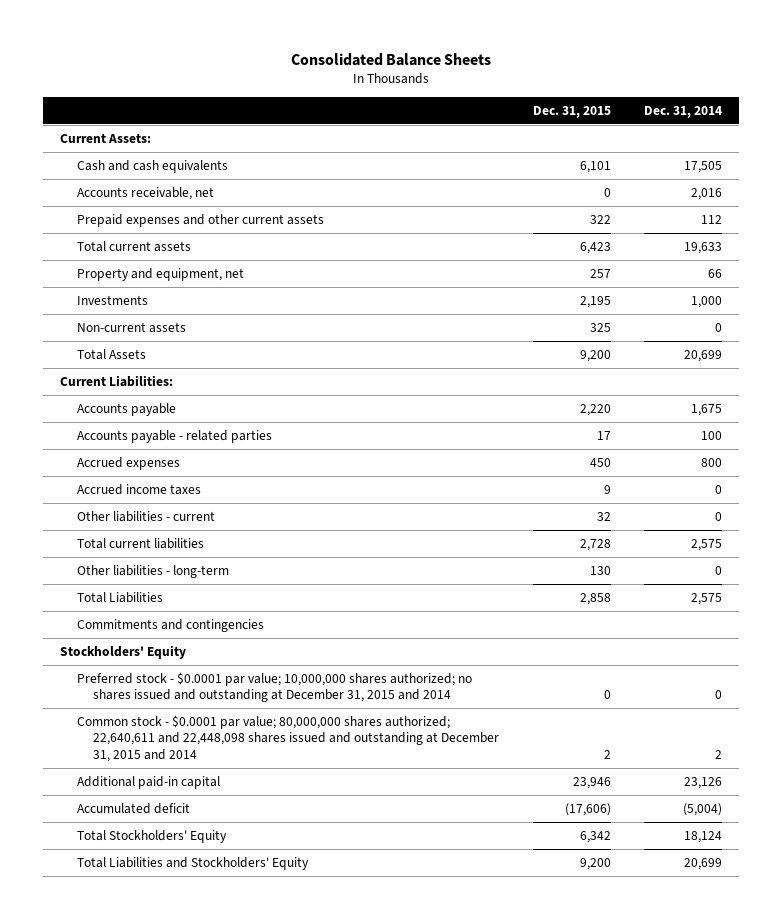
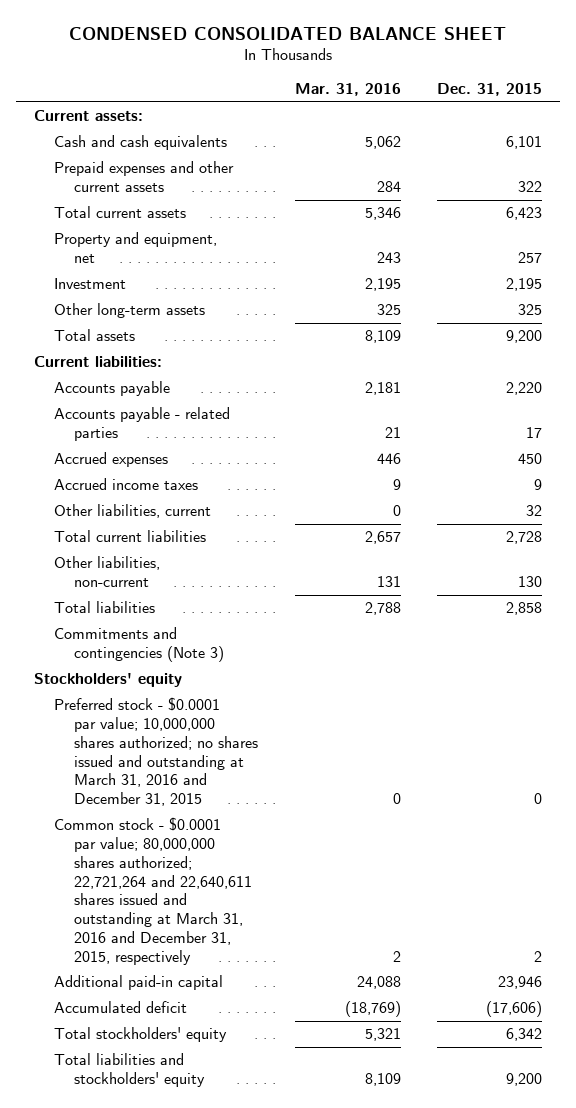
- Consolidated Balance Sheets
+ CONDENSED CONSOLIDATED BALANCE SHEET
- | Dec. 31, 2015 | Dec. 31, 2014
+ | Mar. 31, 2016 | Dec. 31, 2015
- Current Assets:
+ Current assets:
- Accounts receivable, net | 0 | 2,016
- Investments | 2,195 | 1,000
- Non-current assets | 325 | 0
- Total Assets | 9,200 | 20,699
- Current Liabilities:
+ Investment | 2,195 | 2,195
+ Other long-term assets | 325 | 325
+ Total assets | 8,109 | 9,200
+ Current liabilities:
- Other liabilities - current | 32 | 0
+ Other liabilities, current | 0 | 32
- Other liabilities - long-term | 130 | 0
- Total Liabilities | 2,858 | 2,575
- Commitments and contingencies
- Stockholders' Equity
- Preferred stock - $0.0001 par value; 10,000,000 shares authorized; no shares issued and outstanding at December 31, 2015 and 2014 | 0 | 0
- Common stock - $0.0001 par value; 80,000,000 shares authorized; 22,640,611 and 22,448,098 shares issued and outstanding at December 31, 2015 and 2014 | 2 | 2
+ Other liabilities, non-current | 131 | 130
+ Total liabilities | 2,788 | 2,858
+ Commitments and contingencies (Note 3)
+ Stockholders' equity
+ Preferred stock - $0.0001 par value; 10,000,000 shares authorized; no shares issued and outstanding at March 31, 2016 and December 31, 2015 | 0 | 0
+ Common stock - $0.0001 par value; 80,000,000 shares authorized; 22,721,264 and 22,640,611 shares issued and outstanding at March 31, 2016 and December 31, 2015, respectively | 2 | 2
- Total Stockholders' Equity | 6,342 | 18,124
- Total Liabilities and Stockholders' Equity | 9,200 | 20,699
+ Total stockholders' equity | 5,321 | 6,342
+ Total liabilities and stockholders' equity | 8,109 | 9,200

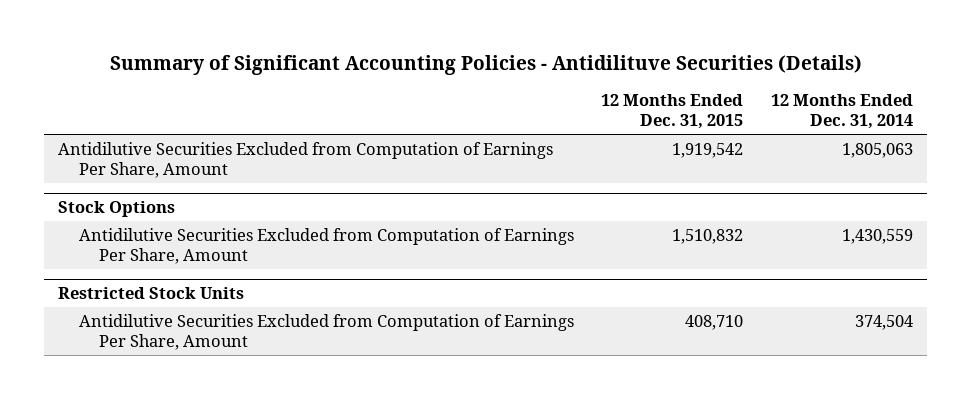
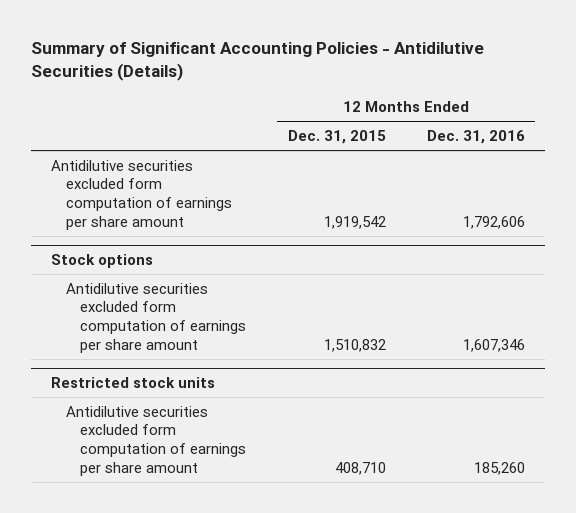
- Summary of Significant Accounting Policies - Antidilituve Securities (Details)
+ Summary of Significant Accounting Policies - Antidilutive Securities (Details)
- | 12 Months Ended Dec. 31, 2015 | 12 Months Ended Dec. 31, 2014
+ | 12 Months Ended Dec. 31, 2015 | 12 Months Ended Dec. 31, 2016
- Antidilutive Securities Excluded from Computation of Earnings Per Share, Amount | 1,919,542 | 1,805,063
- Stock Options
- Antidilutive Securities Excluded from Computation of Earnings Per Share, Amount | 1,510,832 | 1,430,559
- Restricted Stock Units
- Antidilutive Securities Excluded from Computation of Earnings Per Share, Amount | 408,710 | 374,504
+ Antidilutive securities excluded form computation of earnings per share amount | 1,919,542 | 1,792,606
+ Stock options
+ Antidilutive securities excluded form computation of earnings per share amount | 1,510,832 | 1,607,346
+ Restricted stock units
+ Antidilutive securities excluded form computation of earnings per share amount | 408,710 | 185,260

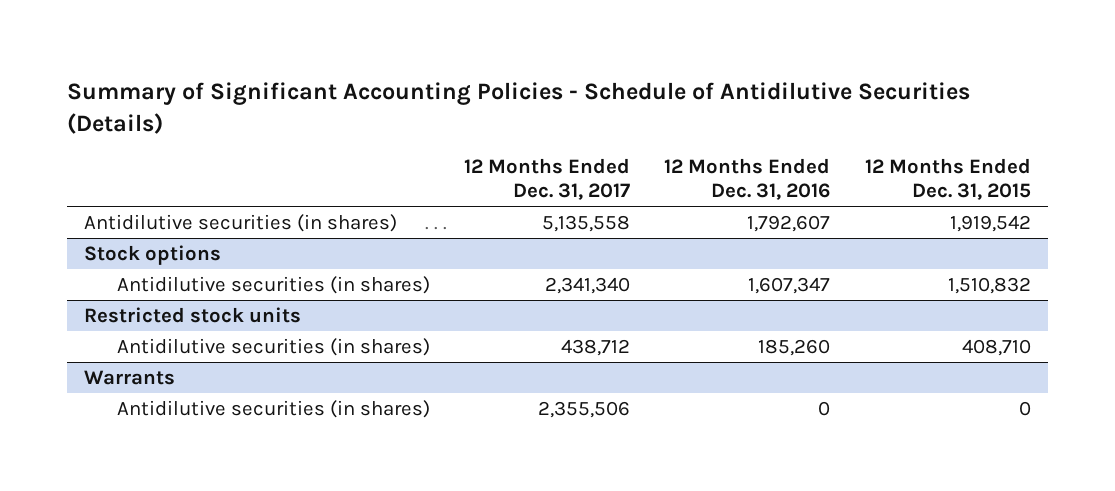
- Summary of Significant Accounting Policies - Antidilutive Securities (Details)
+ Summary of Significant Accounting Policies - Schedule of Antidilutive Securities (Details)
- | 12 Months Ended Dec. 31, 2015 | 12 Months Ended Dec. 31, 2016
+ | 12 Months Ended Dec. 31, 2017 | 12 Months Ended Dec. 31, 2016 | 12 Months Ended Dec. 31, 2015
- Antidilutive securities excluded form computation of earnings per share amount | 1,919,542 | 1,792,606
+ Antidilutive securities (in shares) | 5,135,558 | 1,792,607 | 1,919,542
@ Stock options
- Antidilutive securities excluded form computation of earnings per share amount | 1,510,832 | 1,607,346
+ Antidilutive securities (in shares) | 2,341,340 | 1,607,347 | 1,510,832
@ Restricted stock units
- Antidilutive securities excluded form computation of earnings per share amount | 408,710 | 185,260
+ Antidilutive securities (in shares) | 438,712 | 185,260 | 408,710
+ Warrants
+ Antidilutive securities (in shares) | 2,355,506 | 0 | 0

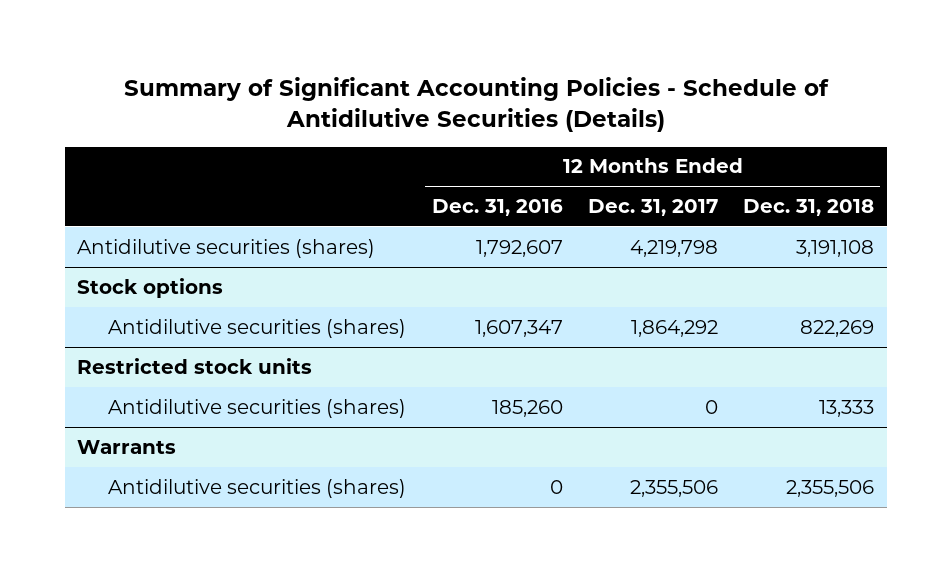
- | 12 Months Ended Dec. 31, 2017 | 12 Months Ended Dec. 31, 2016 | 12 Months Ended Dec. 31, 2015
+ | 12 Months Ended Dec. 31, 2016 | 12 Months Ended Dec. 31, 2017 | 12 Months Ended Dec. 31, 2018
- Antidilutive securities (in shares) | 5,135,558 | 1,792,607 | 1,919,542
+ Antidilutive securities (shares) | 1,792,607 | 4,219,798 | 3,191,108
@ Stock options
- Antidilutive securities (in shares) | 2,341,340 | 1,607,347 | 1,510,832
+ Antidilutive securities (shares) | 1,607,347 | 1,864,292 | 822,269
@ Restricted stock units
- Antidilutive securities (in shares) | 438,712 | 185,260 | 408,710
+ Antidilutive securities (shares) | 185,260 | 0 | 13,333
@ Warrants
- Antidilutive securities (in shares) | 2,355,506 | 0 | 0
+ Antidilutive securities (shares) | 0 | 2,355,506 | 2,355,506

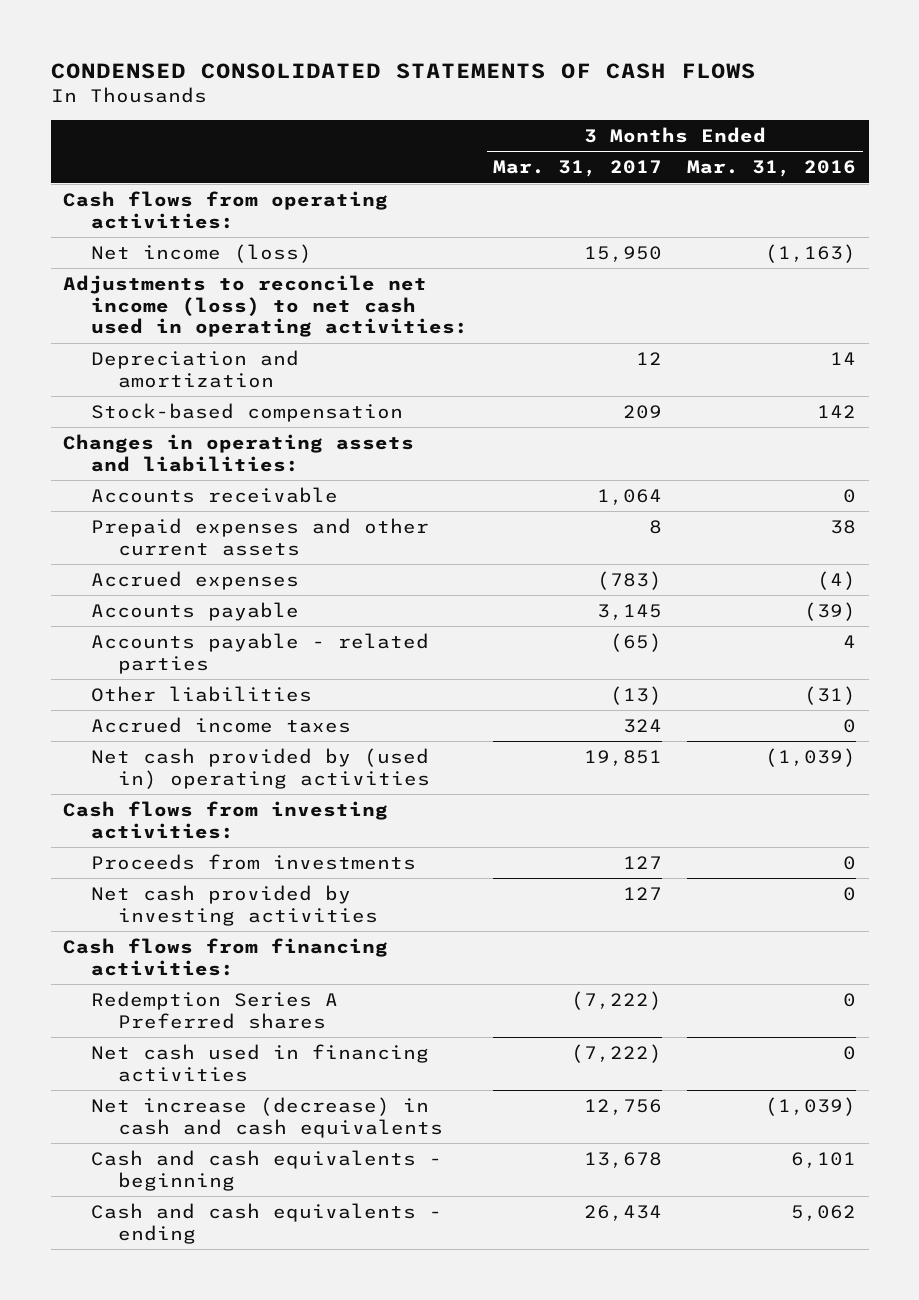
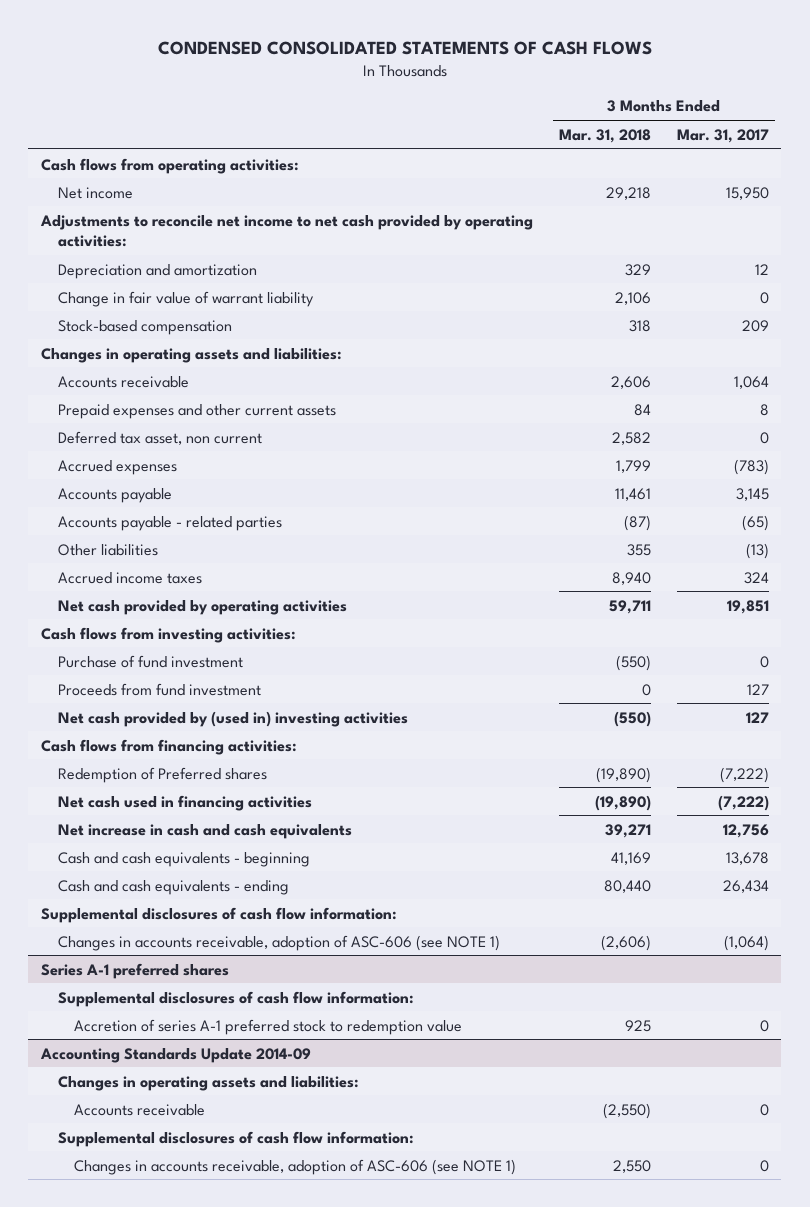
- | 3 Months Ended Mar. 31, 2017 | 3 Months Ended Mar. 31, 2016
+ | 3 Months Ended Mar. 31, 2018 | 3 Months Ended Mar. 31, 2017
- Net income (loss) | 15,950 | (1,163)
- Adjustments to reconcile net income (loss) to net cash used in operating activities:
+ Net income | 29,218 | 15,950
+ Adjustments to reconcile net income to net cash provided by operating activities:
+ Change in fair value of warrant liability | 2,106 | 0
+ Deferred tax asset, non current | 2,582 | 0
- Net cash provided by (used in) operating activities | 19,851 | (1,039)
+ Net cash provided by operating activities | 59,711 | 19,851
- Proceeds from investments | 127 | 0
- Net cash provided by investing activities | 127 | 0
+ Purchase of fund investment | (550) | 0
+ Proceeds from fund investment | 0 | 127
+ Net cash provided by (used in) investing activities | (550) | 127
- Redemption Series A Preferred shares | (7,222) | 0
+ Redemption of Preferred shares | (19,890) | (7,222)
- Net increase (decrease) in cash and cash equivalents | 12,756 | (1,039)
+ Net increase in cash and cash equivalents | 39,271 | 12,756
+ Supplemental disclosures of cash flow information:
+ Changes in accounts receivable, adoption of ASC-606 (see NOTE 1) | (2,606) | (1,064)
+ Series A-1 preferred shares
+ Supplemental disclosures of cash flow information:
+ Accretion of series A-1 preferred stock to redemption value | 925 | 0
+ Accounting Standards Update 2014-09
+ Changes in operating assets and liabilities:
+ Accounts receivable | (2,550) | 0
+ Supplemental disclosures of cash flow information:
+ Changes in accounts receivable, adoption of ASC-606 (see NOTE 1) | 2,550 | 0

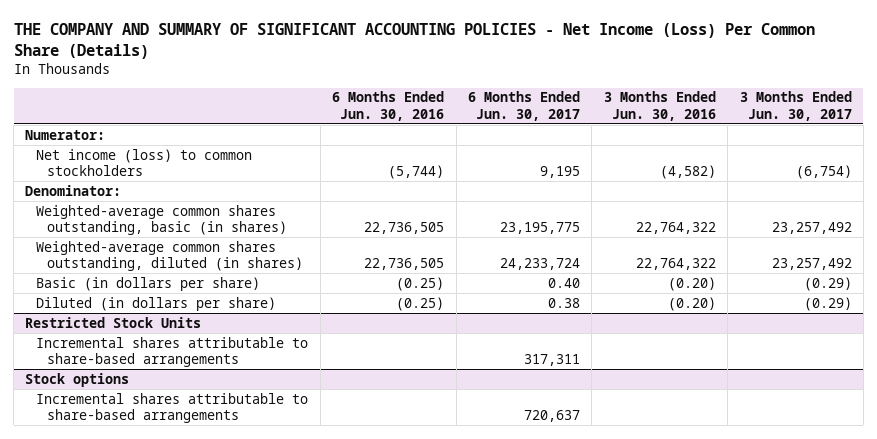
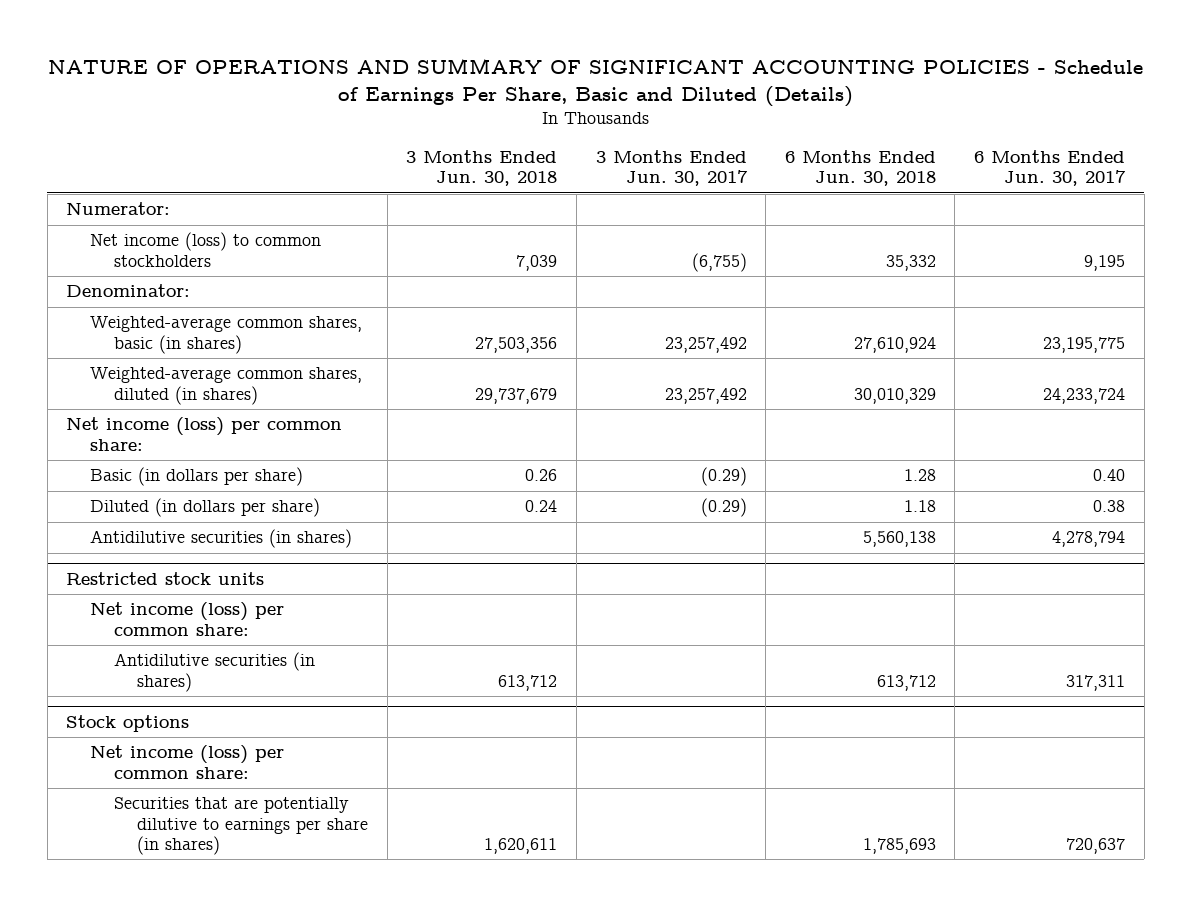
- THE COMPANY AND SUMMARY OF SIGNIFICANT ACCOUNTING POLICIES - Net Income (Loss) Per Common Share (Details)
+ NATURE OF OPERATIONS AND SUMMARY OF SIGNIFICANT ACCOUNTING POLICIES - Schedule of Earnings Per Share, Basic and Diluted (Details)
- | 6 Months Ended Jun. 30, 2016 | 6 Months Ended Jun. 30, 2017 | 3 Months Ended Jun. 30, 2016 | 3 Months Ended Jun. 30, 2017
+ | 3 Months Ended Jun. 30, 2018 | 3 Months Ended Jun. 30, 2017 | 6 Months Ended Jun. 30, 2018 | 6 Months Ended Jun. 30, 2017
- Net income (loss) to common stockholders | (5,744) | 9,195 | (4,582) | (6,754)
+ Net income (loss) to common stockholders | 7,039 | (6,755) | 35,332 | 9,195
- Weighted-average common shares outstanding, basic (in shares) | 22,736,505 | 23,195,775 | 22,764,322 | 23,257,492
- Weighted-average common shares outstanding, diluted (in shares) | 22,736,505 | 24,233,724 | 22,764,322 | 23,257,492
+ Weighted-average common shares, basic (in shares) | 27,503,356 | 23,257,492 | 27,610,924 | 23,195,775
+ Weighted-average common shares, diluted (in shares) | 29,737,679 | 23,257,492 | 30,010,329 | 24,233,724
+ Net income (loss) per common share:
- Restricted Stock Units
- Incremental shares attributable to share-based arrangements | | 317,311 | |
+ Antidilutive securities (in shares) | | | 5,560,138 | 4,278,794
+ Restricted stock units
+ Net income (loss) per common share:
+ Antidilutive securities (in shares) | 613,712 | | 613,712 | 317,311
@ Stock options
- Incremental shares attributable to share-based arrangements | | 720,637 | |
+ Net income (loss) per common share:
+ Securities that are potentially dilutive to earnings per share (in shares) | 1,620,611 | | 1,785,693 | 720,637

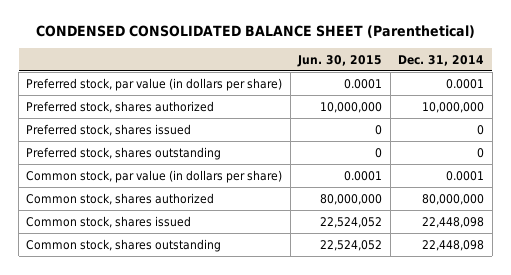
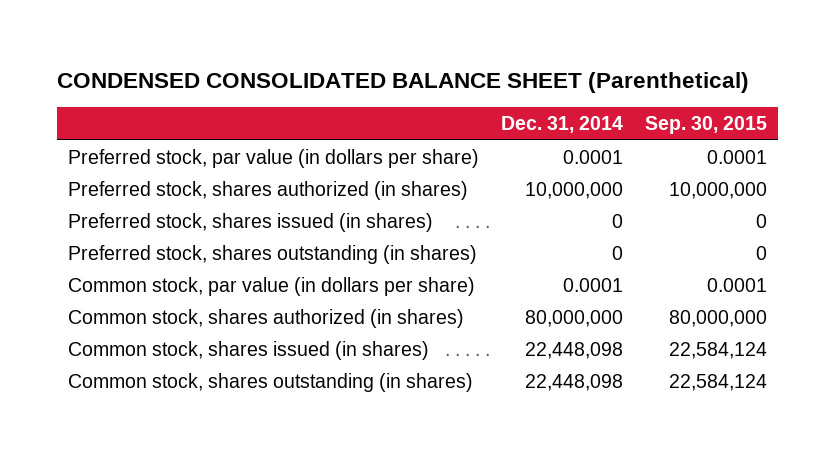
- | Jun. 30, 2015 | Dec. 31, 2014
+ | Dec. 31, 2014 | Sep. 30, 2015
- Preferred stock, shares authorized | 10,000,000 | 10,000,000
- Preferred stock, shares issued | 0 | 0
- Preferred stock, shares outstanding | 0 | 0
+ Preferred stock, shares authorized (in shares) | 10,000,000 | 10,000,000
+ Preferred stock, shares issued (in shares) | 0 | 0
+ Preferred stock, shares outstanding (in shares) | 0 | 0
- Common stock, shares authorized | 80,000,000 | 80,000,000
- Common stock, shares issued | 22,524,052 | 22,448,098
- Common stock, shares outstanding | 22,524,052 | 22,448,098
+ Common stock, shares authorized (in shares) | 80,000,000 | 80,000,000
+ Common stock, shares issued (in shares) | 22,448,098 | 22,584,124
+ Common stock, shares outstanding (in shares) | 22,448,098 | 22,584,124

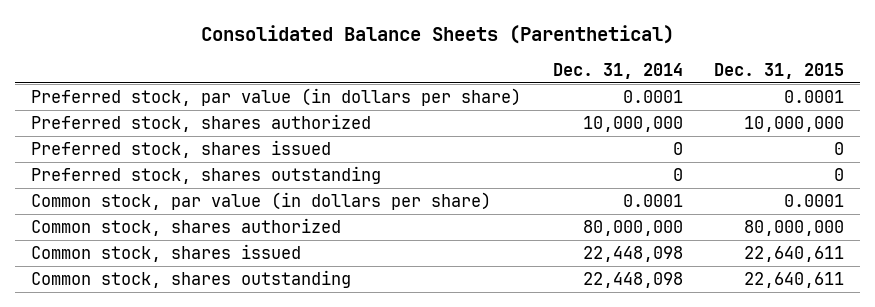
- CONDENSED CONSOLIDATED BALANCE SHEET (Parenthetical)
+ Consolidated Balance Sheets (Parenthetical)
- | Dec. 31, 2014 | Sep. 30, 2015
+ | Dec. 31, 2014 | Dec. 31, 2015
- Preferred stock, shares authorized (in shares) | 10,000,000 | 10,000,000
- Preferred stock, shares issued (in shares) | 0 | 0
- Preferred stock, shares outstanding (in shares) | 0 | 0
+ Preferred stock, shares authorized | 10,000,000 | 10,000,000
+ Preferred stock, shares issued | 0 | 0
+ Preferred stock, shares outstanding | 0 | 0
- Common stock, shares authorized (in shares) | 80,000,000 | 80,000,000
- Common stock, shares issued (in shares) | 22,448,098 | 22,584,124
- Common stock, shares outstanding (in shares) | 22,448,098 | 22,584,124
+ Common stock, shares authorized | 80,000,000 | 80,000,000
+ Common stock, shares issued | 22,448,098 | 22,640,611
+ Common stock, shares outstanding | 22,448,098 | 22,640,611

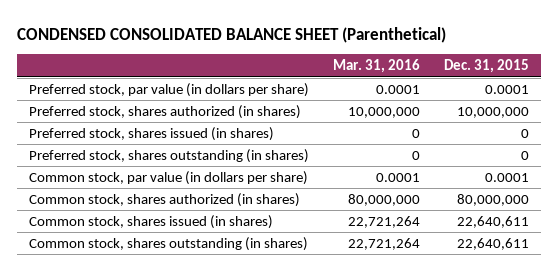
- Consolidated Balance Sheets (Parenthetical)
+ CONDENSED CONSOLIDATED BALANCE SHEET (Parenthetical)
- | Dec. 31, 2014 | Dec. 31, 2015
+ | Mar. 31, 2016 | Dec. 31, 2015
- Preferred stock, shares authorized | 10,000,000 | 10,000,000
- Preferred stock, shares issued | 0 | 0
- Preferred stock, shares outstanding | 0 | 0
+ Preferred stock, shares authorized (in shares) | 10,000,000 | 10,000,000
+ Preferred stock, shares issued (in shares) | 0 | 0
+ Preferred stock, shares outstanding (in shares) | 0 | 0
- Common stock, shares authorized | 80,000,000 | 80,000,000
- Common stock, shares issued | 22,448,098 | 22,640,611
- Common stock, shares outstanding | 22,448,098 | 22,640,611
+ Common stock, shares authorized (in shares) | 80,000,000 | 80,000,000
+ Common stock, shares issued (in shares) | 22,721,264 | 22,640,611
+ Common stock, shares outstanding (in shares) | 22,721,264 | 22,640,611

